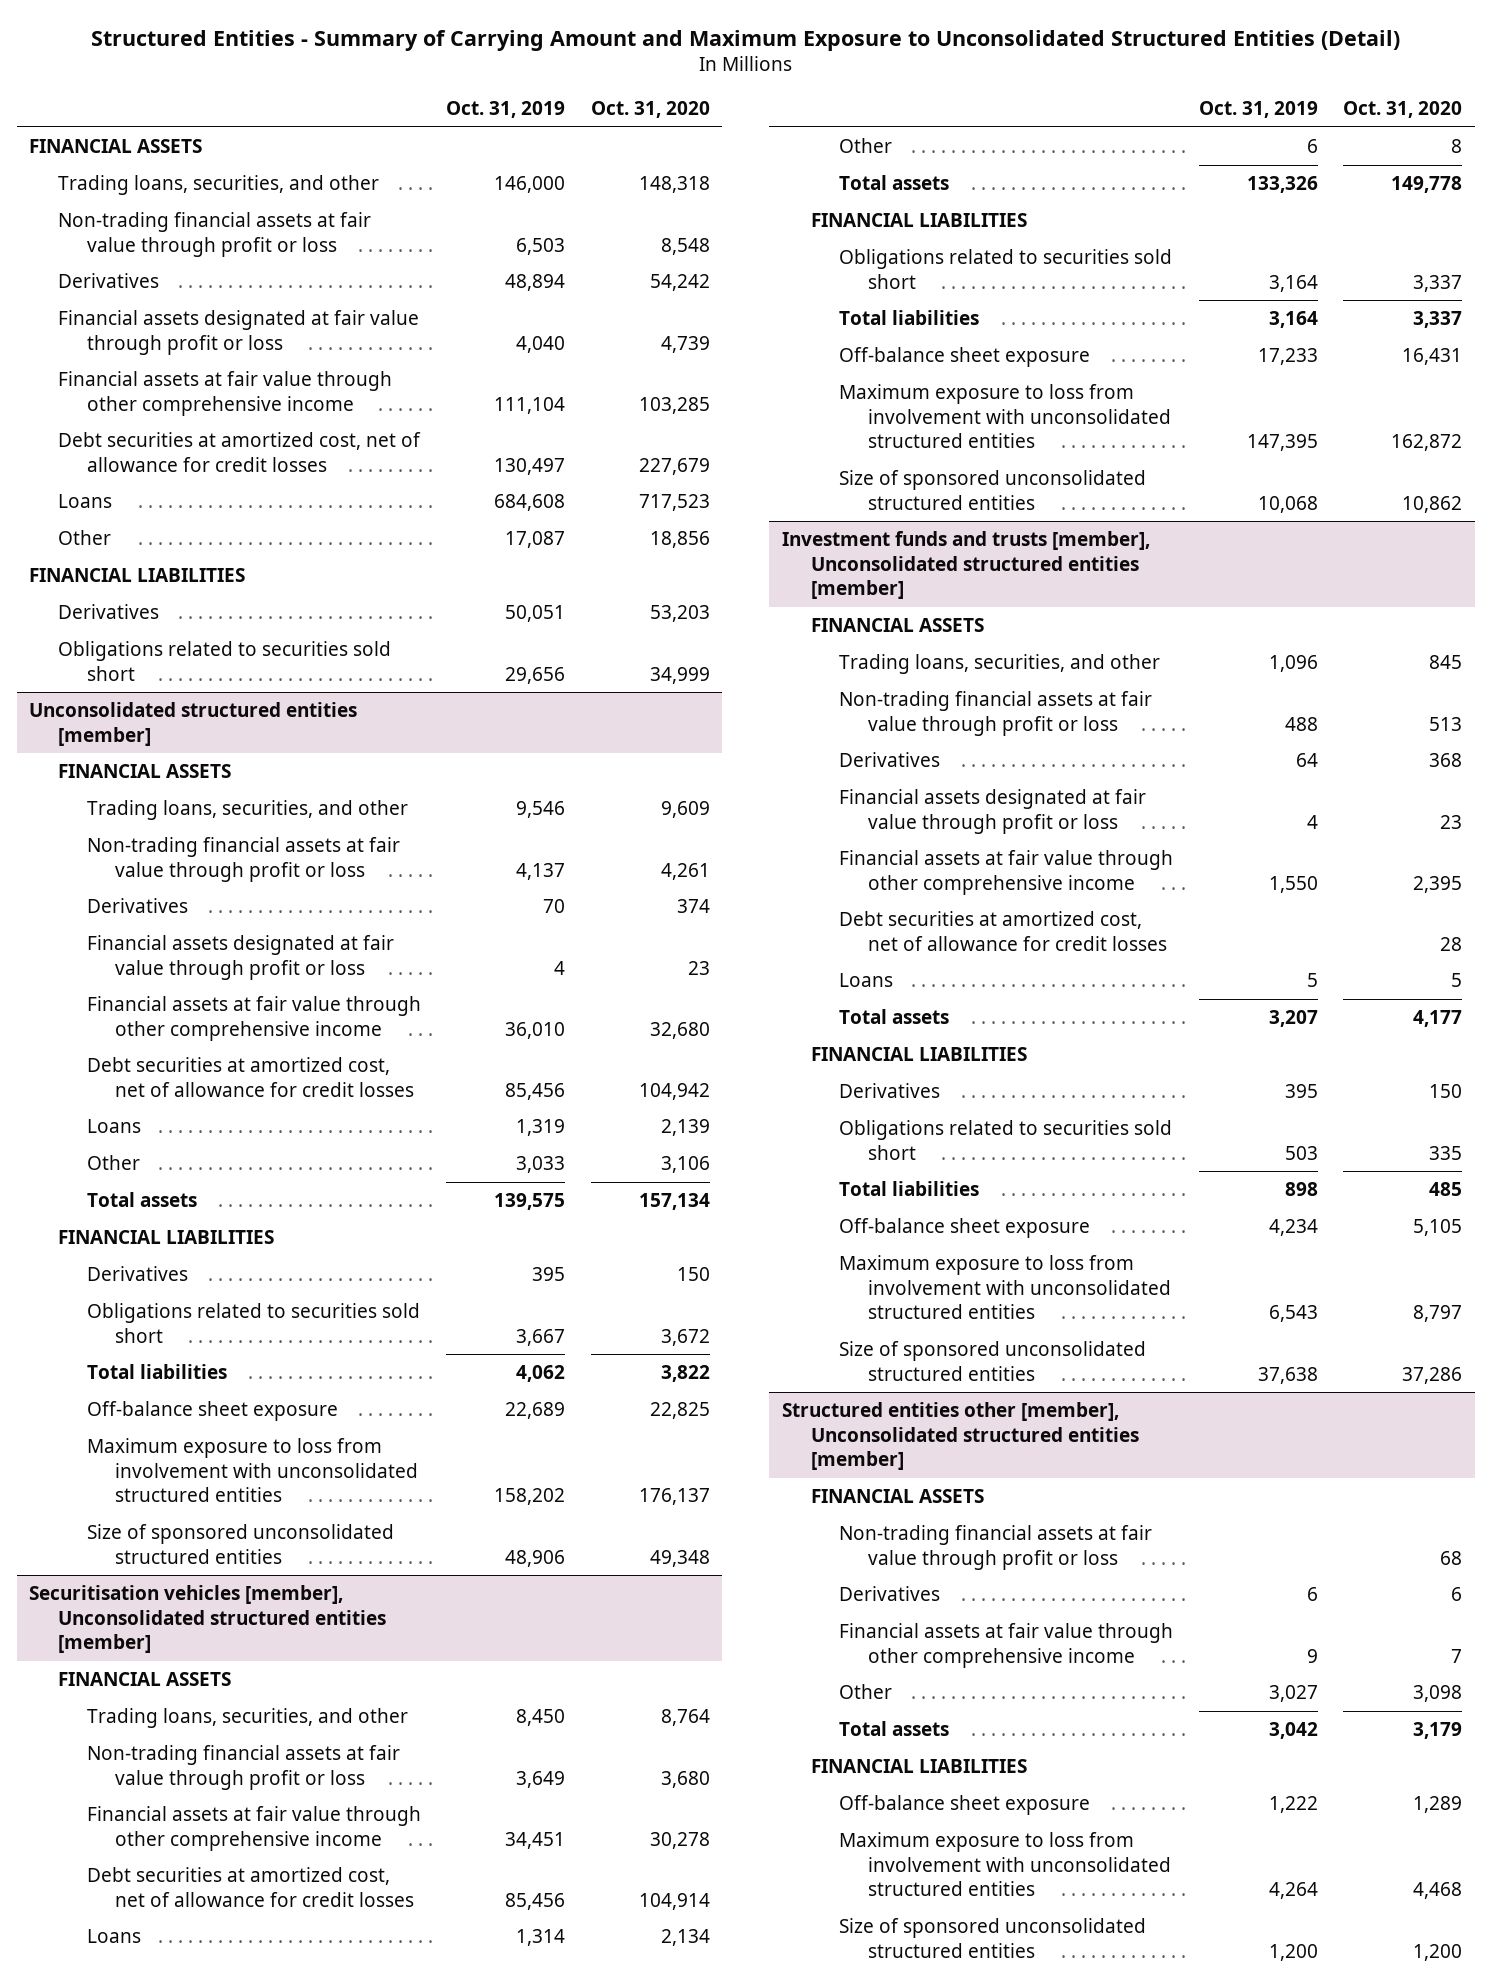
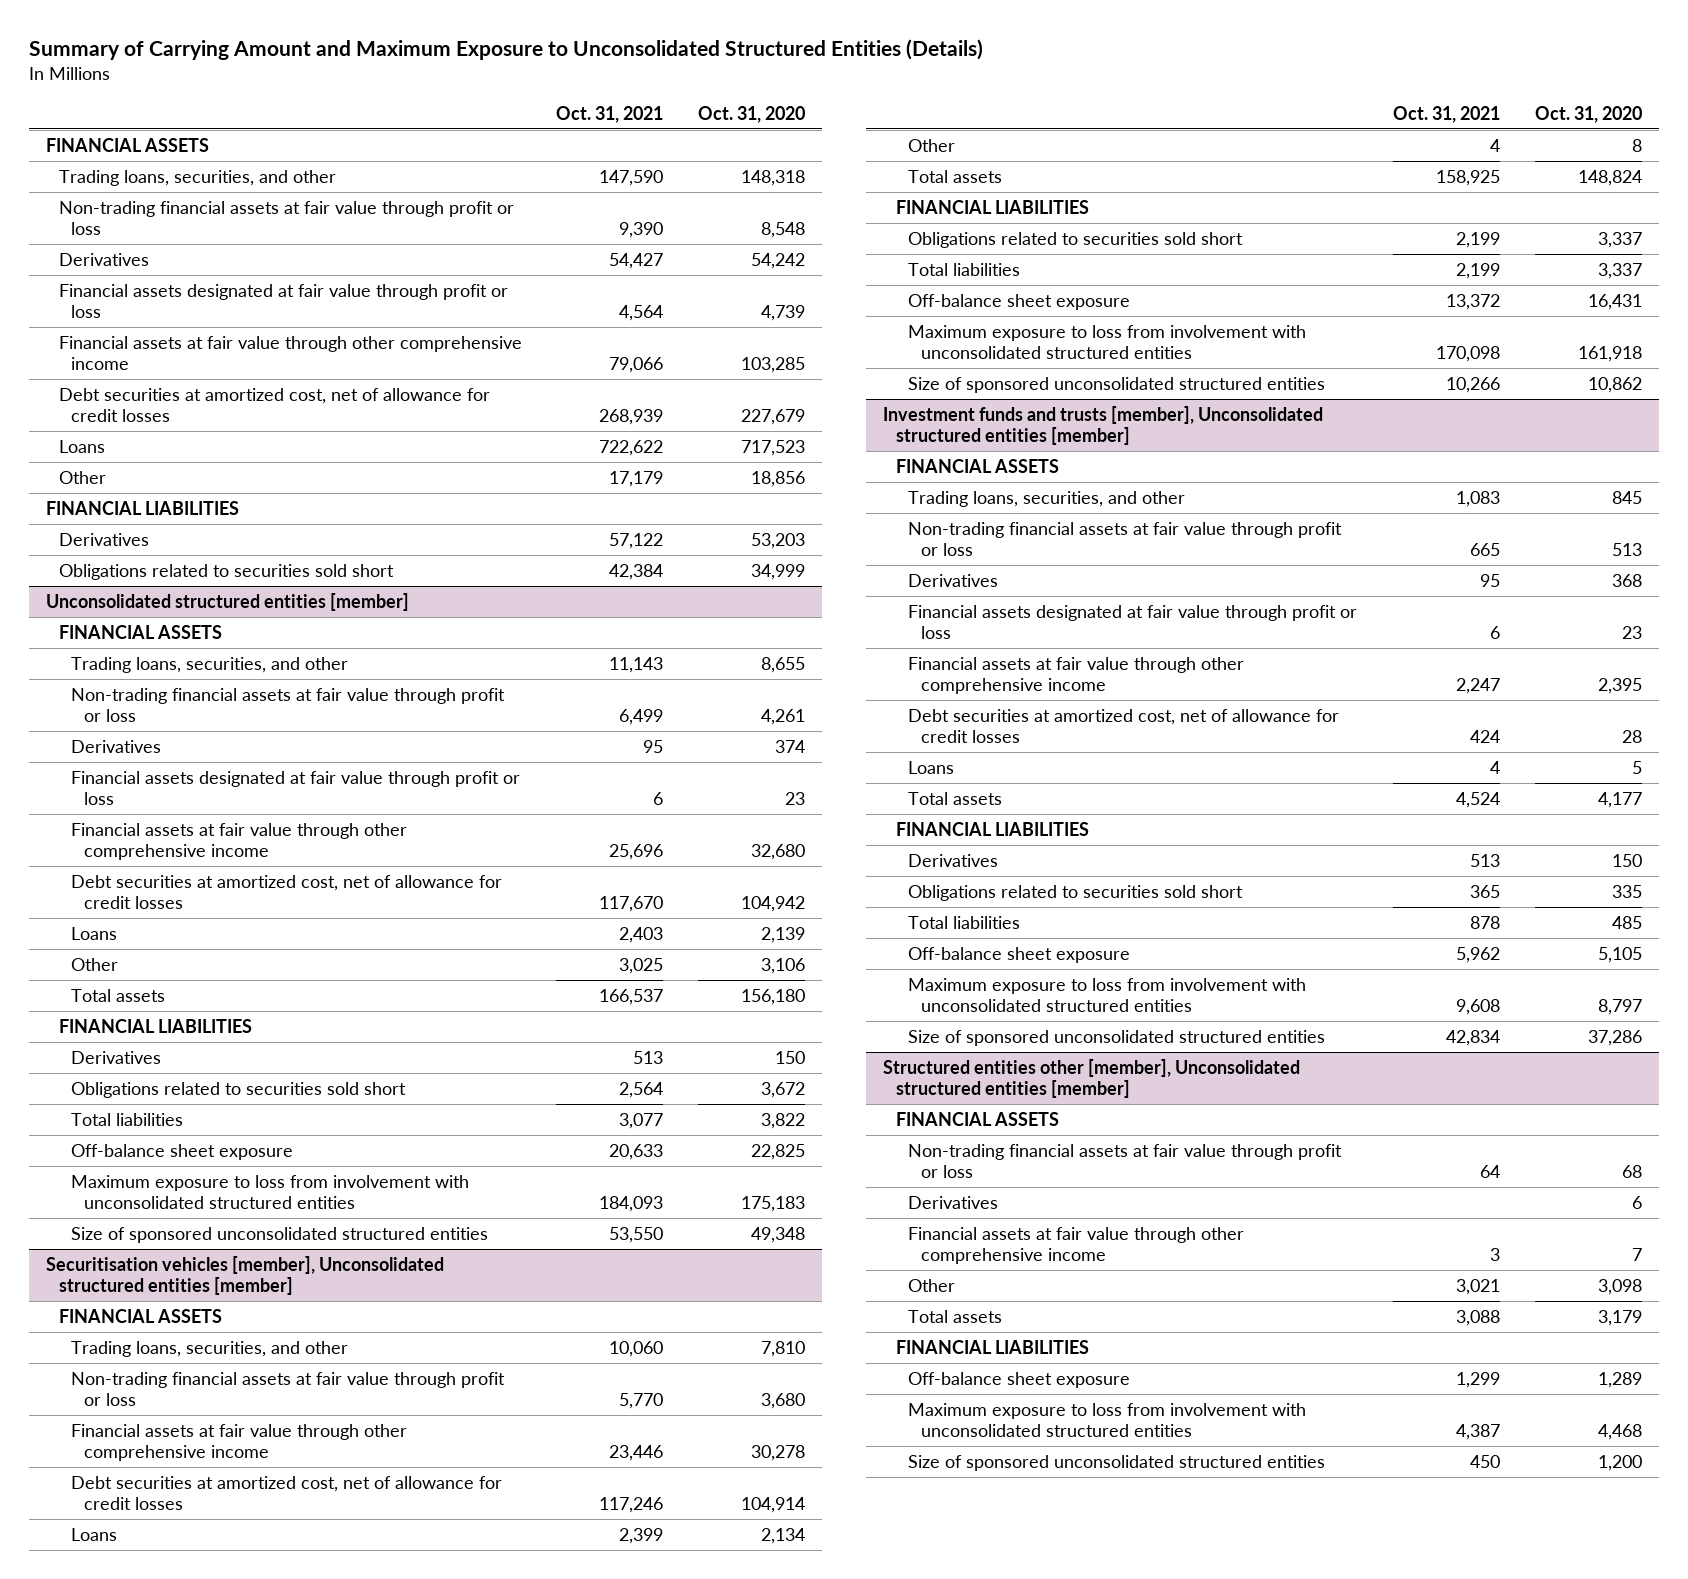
- Structured Entities - Summary of Carrying Amount and Maximum Exposure to Unconsolidated Structured Entities (Detail)
+ Summary of Carrying Amount and Maximum Exposure to Unconsolidated Structured Entities (Details)
- | Oct. 31, 2019 | Oct. 31, 2020
+ | Oct. 31, 2021 | Oct. 31, 2020
@ Unconsolidated structured entities [member]
- Trading loans, securities, and other | 9,546 | 9,609
+ Trading loans, securities, and other | 11,143 | 8,655
- Total assets | 139,575 | 157,134
+ Total assets | 166,537 | 156,180
- Maximum exposure to loss from involvement with unconsolidated structured entities | 158,202 | 176,137
+ Maximum exposure to loss from involvement with unconsolidated structured entities | 184,093 | 175,183
@ Securitisation vehicles [member], Unconsolidated structured entities [member]
- Trading loans, securities, and other | 8,450 | 8,764
+ Trading loans, securities, and other | 10,060 | 7,810
- Total assets | 133,326 | 149,778
+ Total assets | 158,925 | 148,824
- Maximum exposure to loss from involvement with unconsolidated structured entities | 147,395 | 162,872
+ Maximum exposure to loss from involvement with unconsolidated structured entities | 170,098 | 161,918

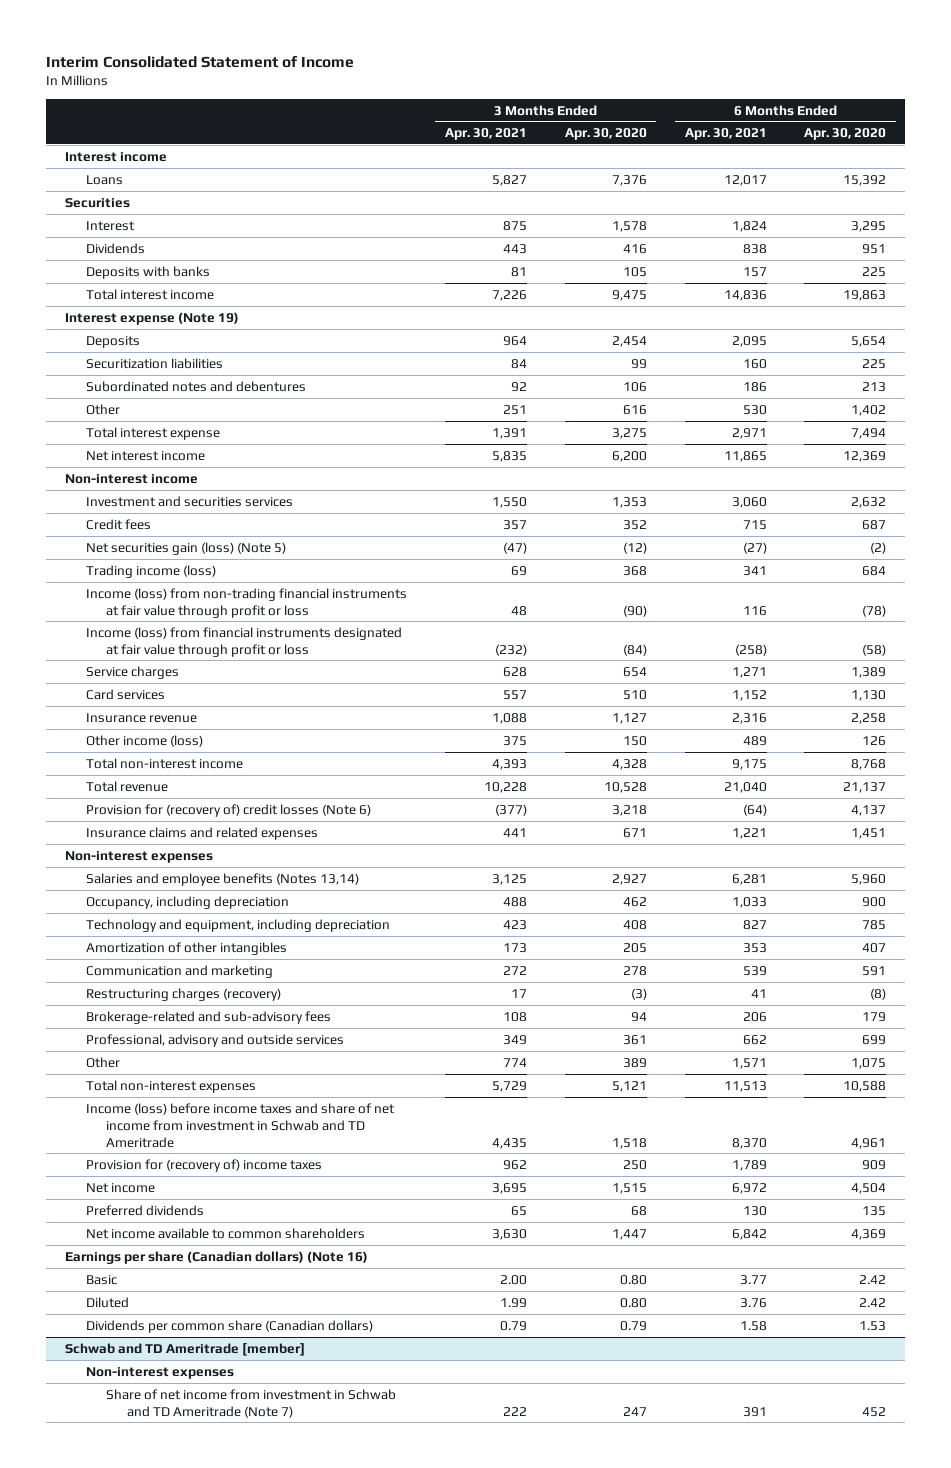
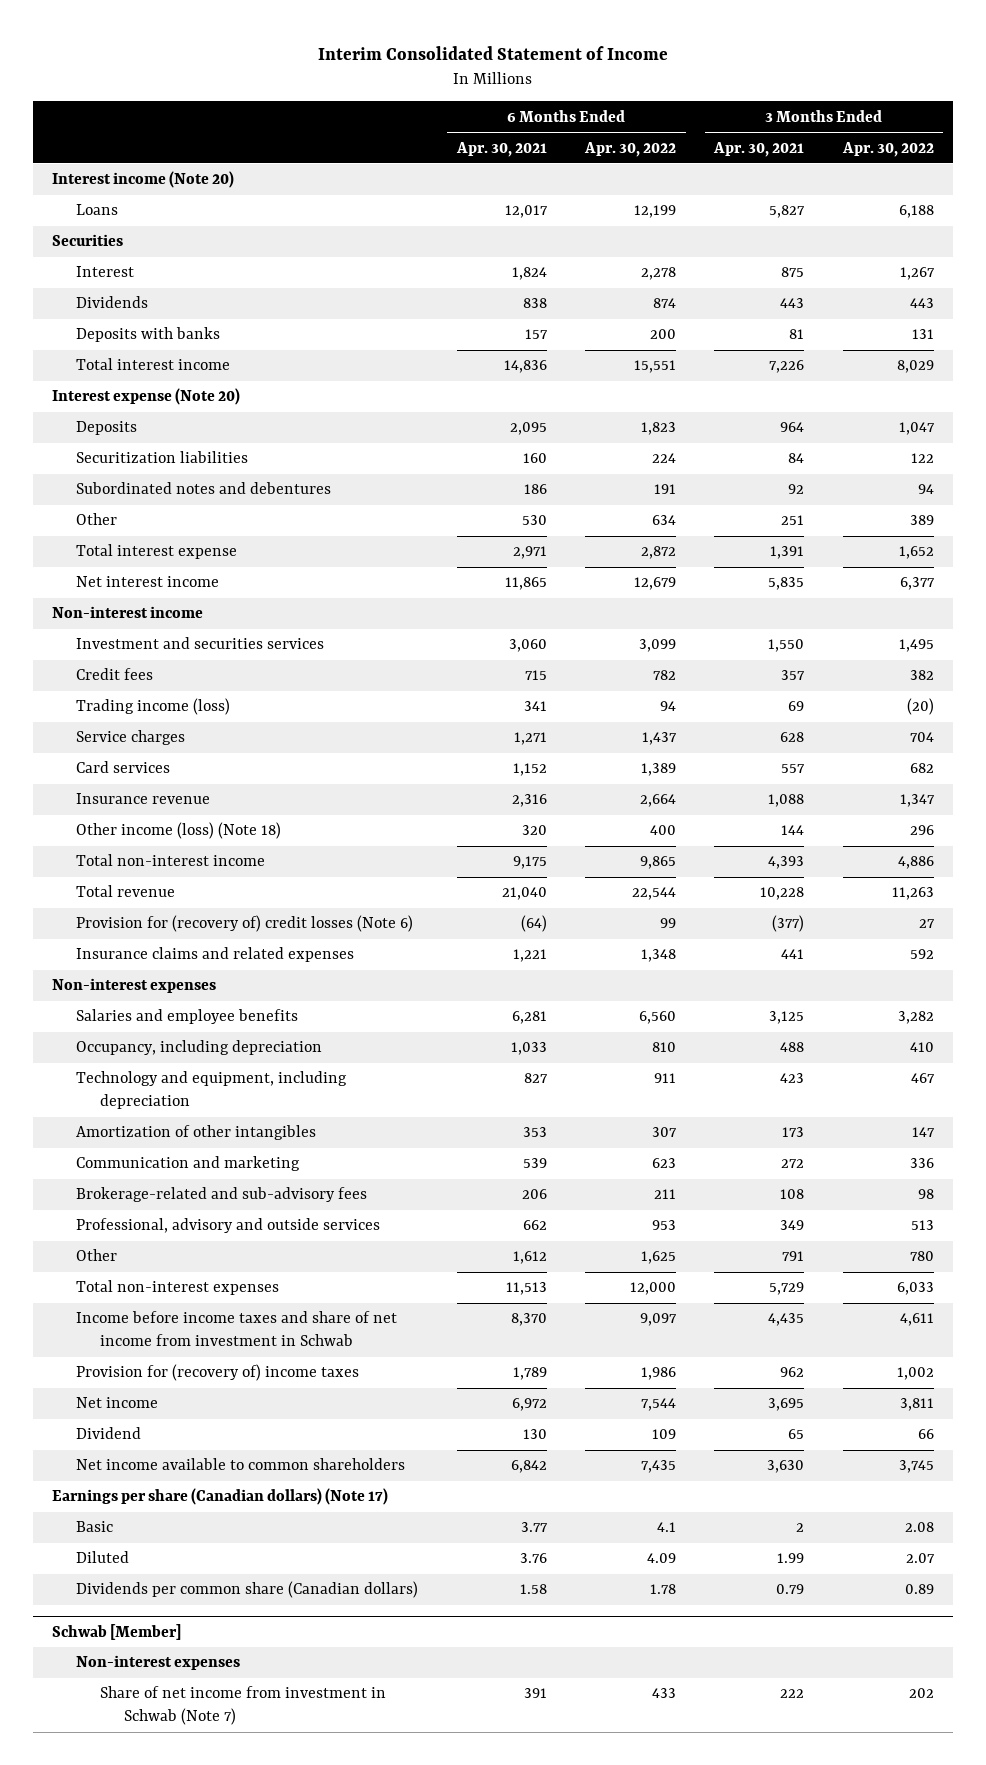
- | 3 Months Ended Apr. 30, 2021 | 3 Months Ended Apr. 30, 2020 | 6 Months Ended Apr. 30, 2021 | 6 Months Ended Apr. 30, 2020
+ | 6 Months Ended Apr. 30, 2021 | 6 Months Ended Apr. 30, 2022 | 3 Months Ended Apr. 30, 2021 | 3 Months Ended Apr. 30, 2022
- Interest income
+ Interest income (Note 20)
- Interest expense (Note 19)
+ Interest expense (Note 20)
- Net securities gain (loss) (Note 5) | (47) | (12) | (27) | (2)
- Income (loss) from non-trading financial instruments at fair value through profit or loss | 48 | (90) | 116 | (78)
- Income (loss) from financial instruments designated at fair value through profit or loss | (232) | (84) | (258) | (58)
- Other income (loss) | 375 | 150 | 489 | 126
+ Other income (loss) (Note 18) | 320 | 400 | 144 | 296
- Salaries and employee benefits (Notes 13,14) | 3,125 | 2,927 | 6,281 | 5,960
+ Salaries and employee benefits | 6,281 | 6,560 | 3,125 | 3,282
- Restructuring charges (recovery) | 17 | (3) | 41 | (8)
- Other | 774 | 389 | 1,571 | 1,075
+ Other | 1,612 | 1,625 | 791 | 780
- Income (loss) before income taxes and share of net income from investment in Schwab and TD Ameritrade | 4,435 | 1,518 | 8,370 | 4,961
+ Income before income taxes and share of net income from investment in Schwab | 8,370 | 9,097 | 4,435 | 4,611
- Preferred dividends | 65 | 68 | 130 | 135
+ Dividend | 130 | 109 | 65 | 66
- Earnings per share (Canadian dollars) (Note 16)
- Basic | 2.00 | 0.80 | 3.77 | 2.42
+ Earnings per share (Canadian dollars) (Note 17)
+ Basic | 3.77 | 4.1 | 2 | 2.08
- Schwab and TD Ameritrade [member]
+ Schwab [Member]
- Share of net income from investment in Schwab and TD Ameritrade (Note 7) | 222 | 247 | 391 | 452
+ Share of net income from investment in Schwab (Note 7) | 391 | 433 | 222 | 202

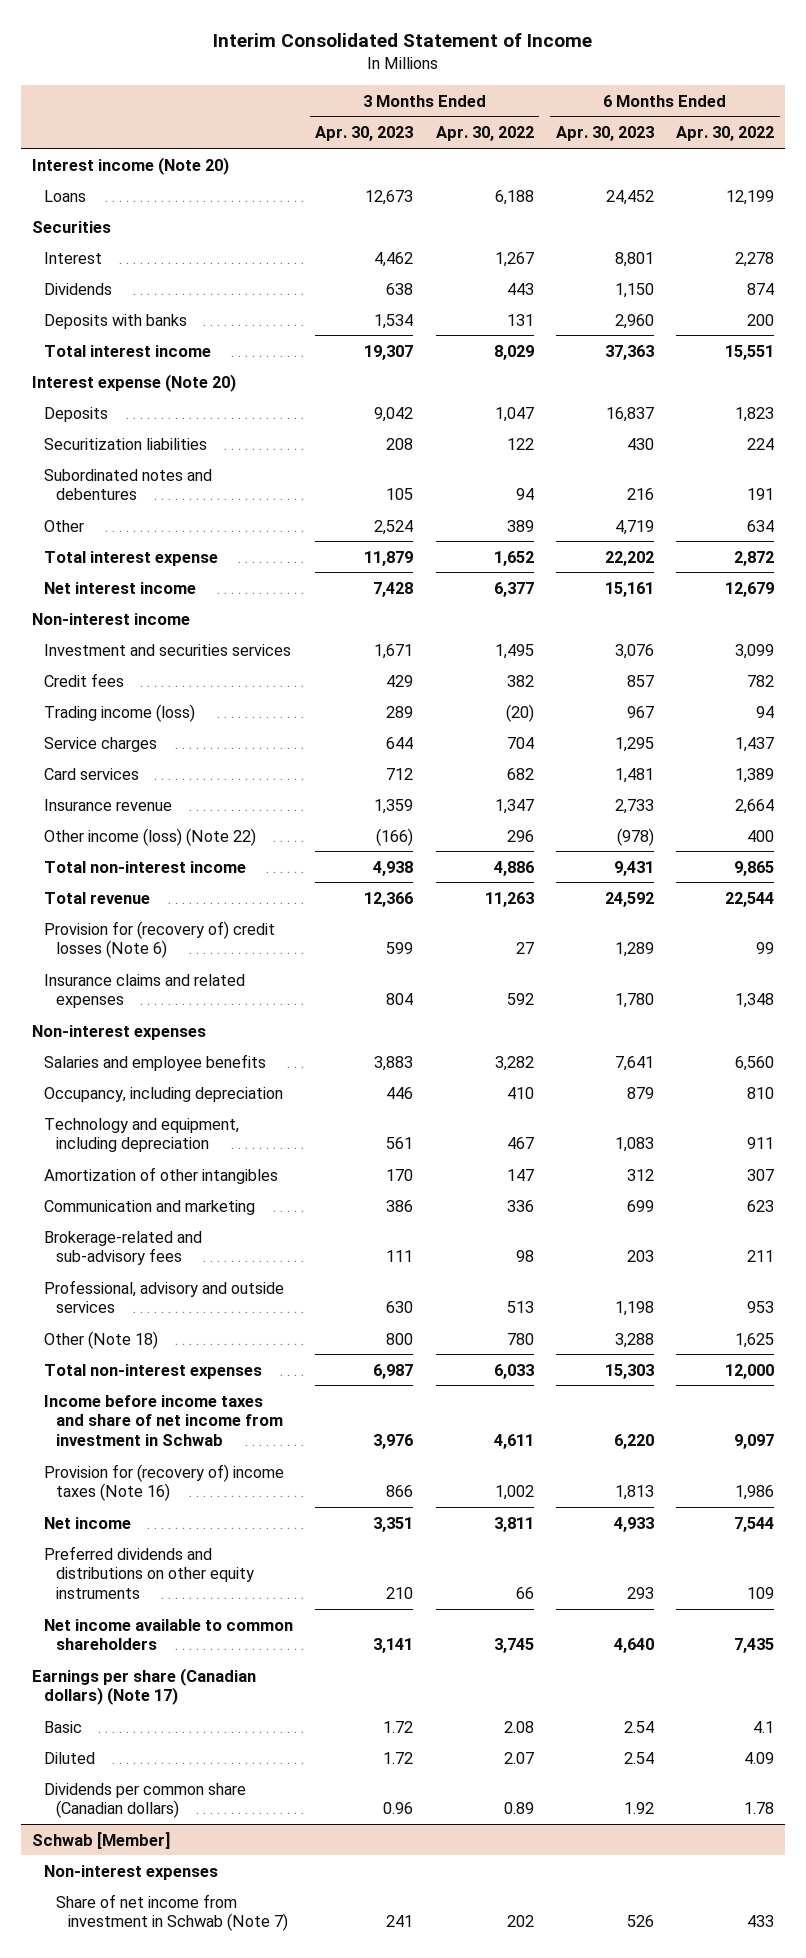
- | 6 Months Ended Apr. 30, 2021 | 6 Months Ended Apr. 30, 2022 | 3 Months Ended Apr. 30, 2021 | 3 Months Ended Apr. 30, 2022
+ | 3 Months Ended Apr. 30, 2023 | 3 Months Ended Apr. 30, 2022 | 6 Months Ended Apr. 30, 2023 | 6 Months Ended Apr. 30, 2022
- Other income (loss) (Note 18) | 320 | 400 | 144 | 296
+ Other income (loss) (Note 22) | (166) | 296 | (978) | 400
- Other | 1,612 | 1,625 | 791 | 780
+ Other (Note 18) | 800 | 780 | 3,288 | 1,625
- Provision for (recovery of) income taxes | 1,789 | 1,986 | 962 | 1,002
+ Provision for (recovery of) income taxes (Note 16) | 866 | 1,002 | 1,813 | 1,986
- Dividend | 130 | 109 | 65 | 66
+ Preferred dividends and distributions on other equity instruments | 210 | 66 | 293 | 109

